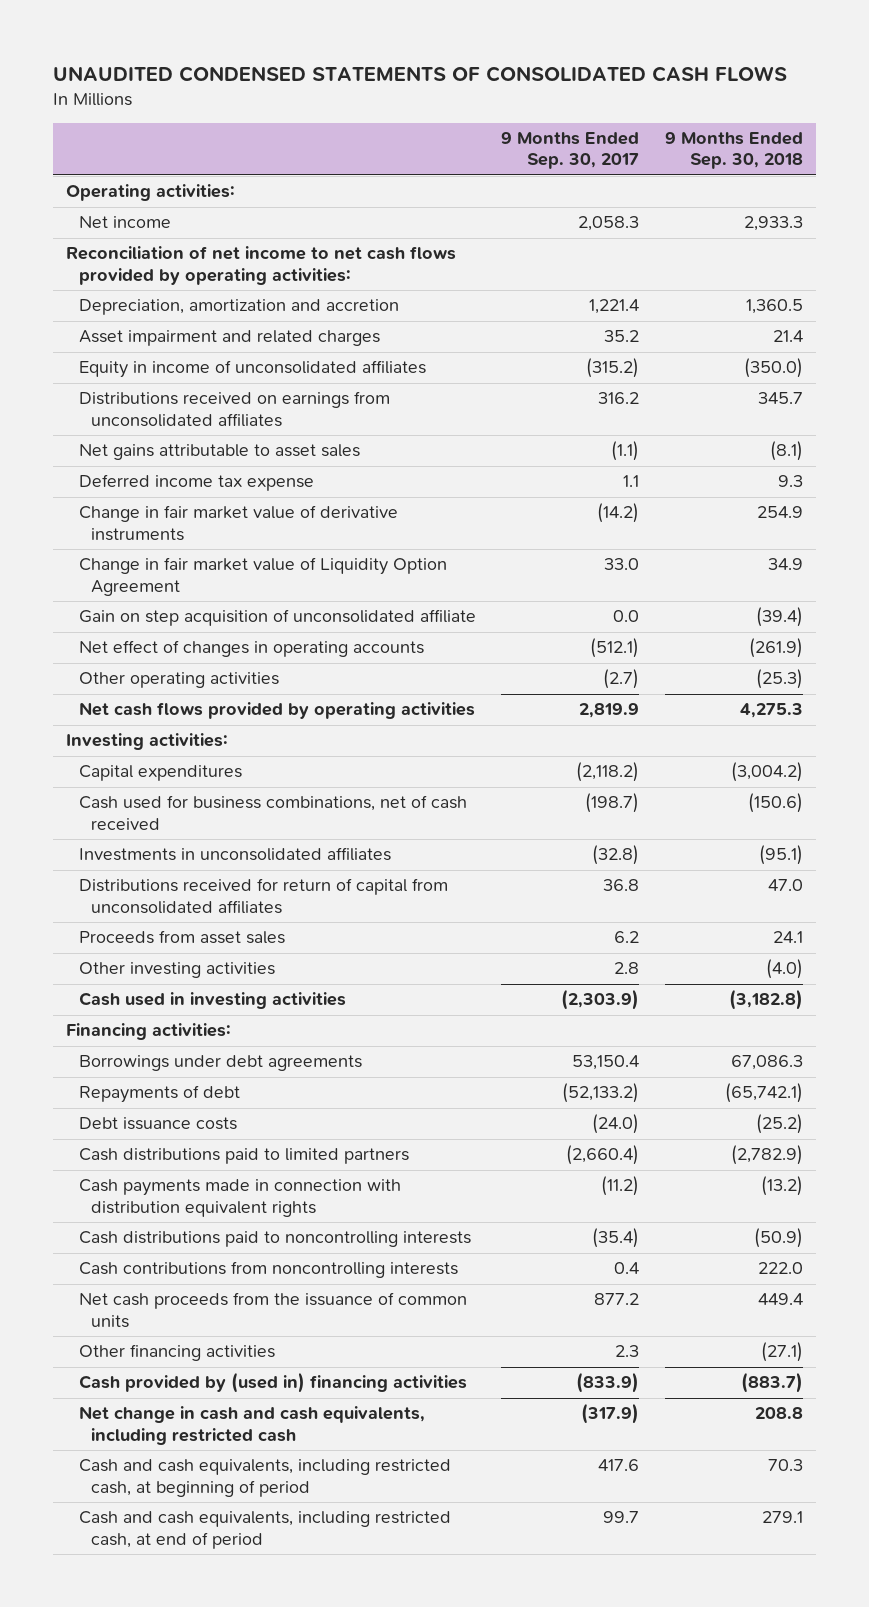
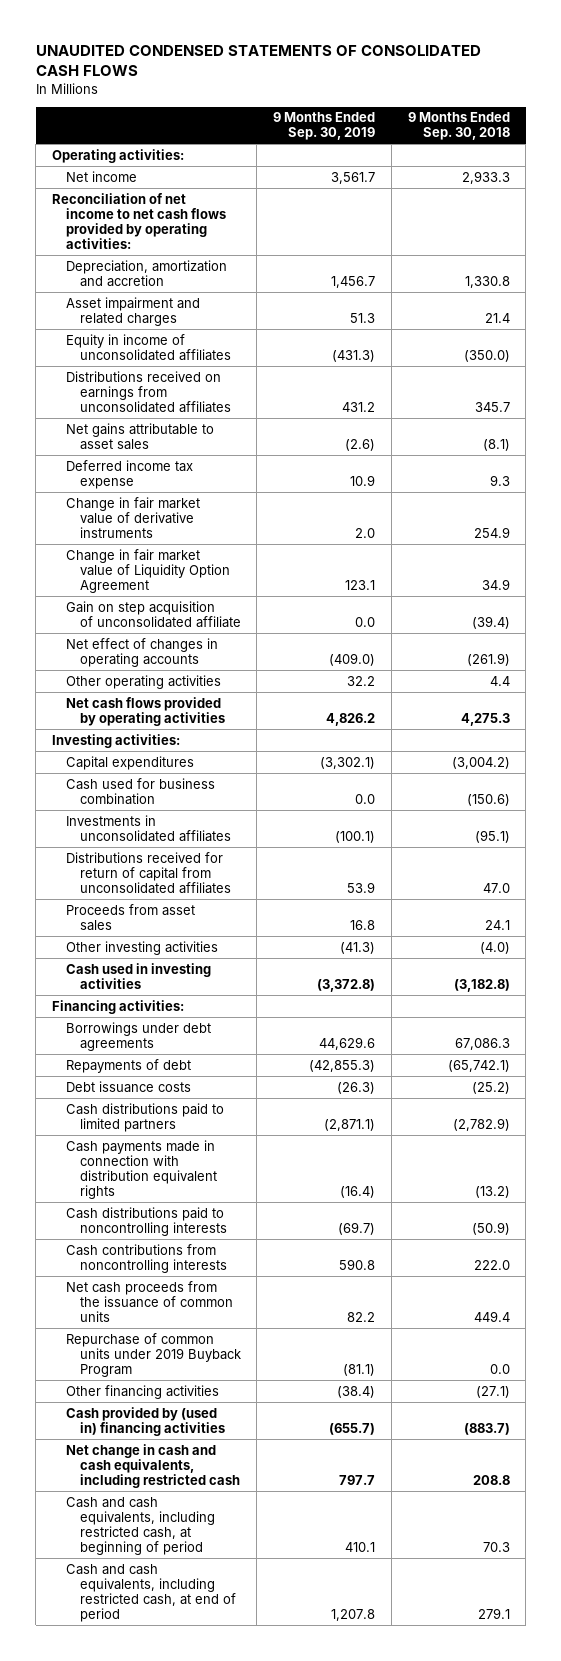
- | 9 Months Ended Sep. 30, 2017 | 9 Months Ended Sep. 30, 2018
+ | 9 Months Ended Sep. 30, 2019 | 9 Months Ended Sep. 30, 2018
- Depreciation, amortization and accretion | 1,221.4 | 1,360.5
+ Depreciation, amortization and accretion | 1,456.7 | 1,330.8
- Other operating activities | (2.7) | (25.3)
+ Other operating activities | 32.2 | 4.4
- Cash used for business combinations, net of cash received | (198.7) | (150.6)
+ Cash used for business combination | 0.0 | (150.6)
+ Repurchase of common units under 2019 Buyback Program | (81.1) | 0.0

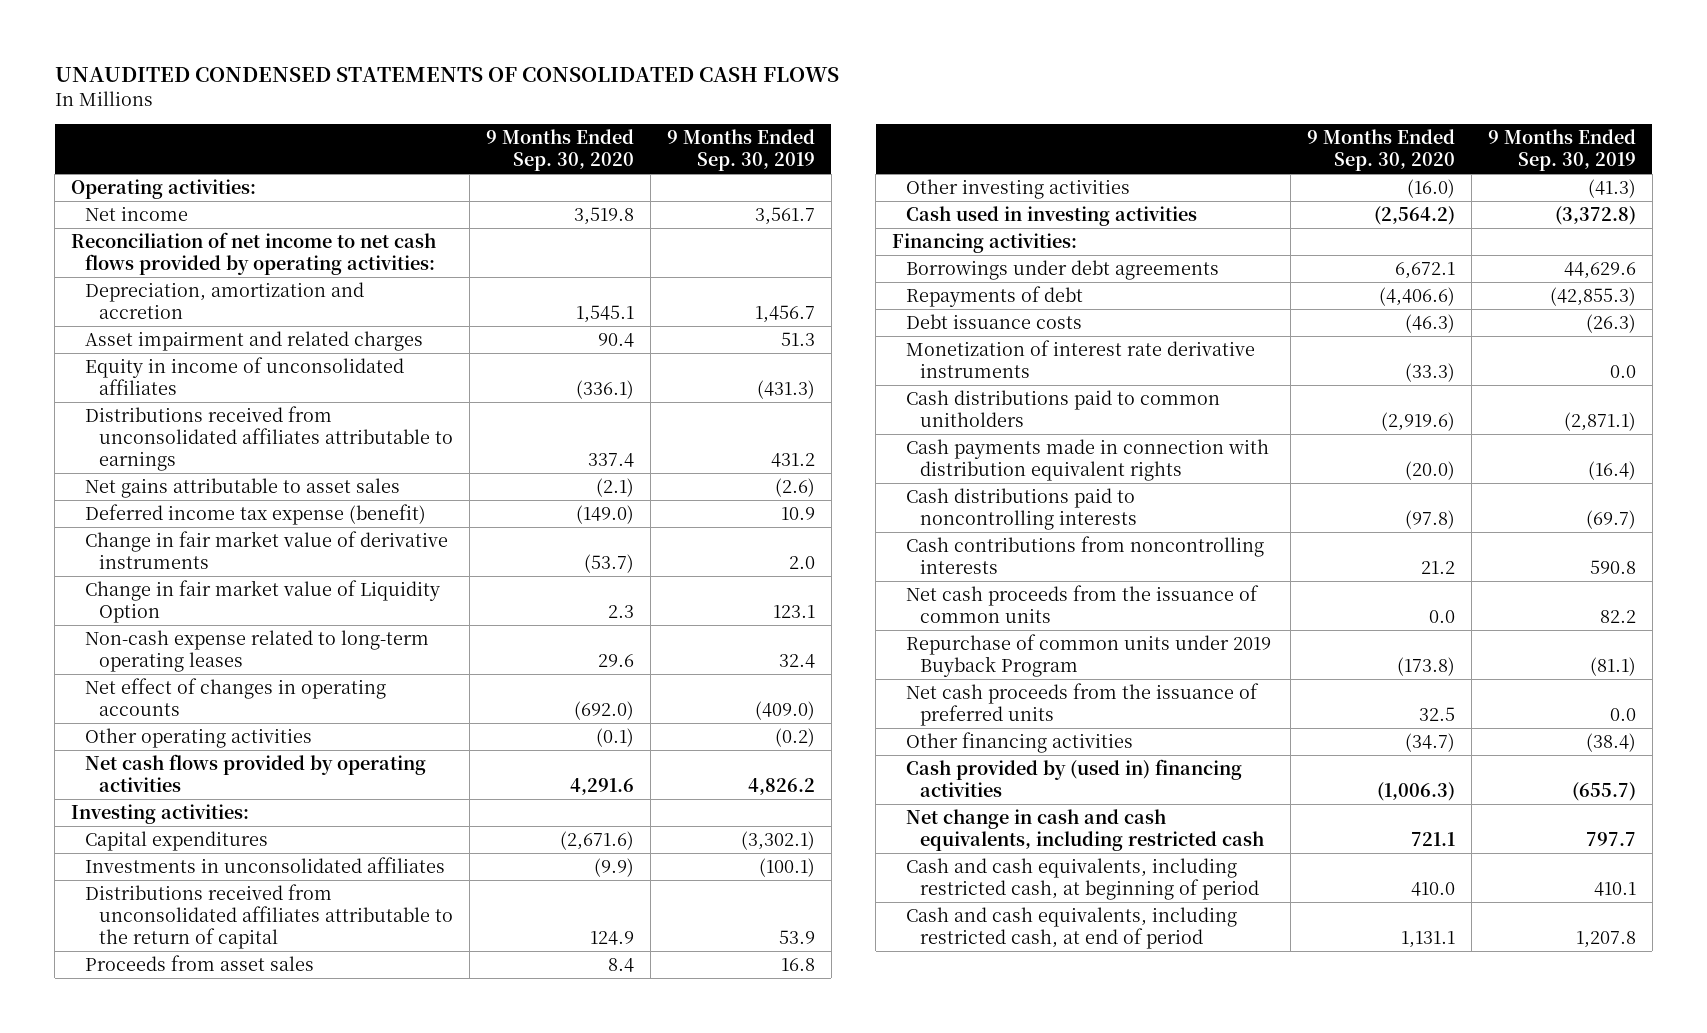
- | 9 Months Ended Sep. 30, 2019 | 9 Months Ended Sep. 30, 2018
+ | 9 Months Ended Sep. 30, 2020 | 9 Months Ended Sep. 30, 2019
- Distributions received on earnings from unconsolidated affiliates | 431.2 | 345.7
+ Distributions received from unconsolidated affiliates attributable to earnings | 337.4 | 431.2
- Deferred income tax expense | 10.9 | 9.3
+ Deferred income tax expense (benefit) | (149.0) | 10.9
- Change in fair market value of Liquidity Option Agreement | 123.1 | 34.9
- Gain on step acquisition of unconsolidated affiliate | 0.0 | (39.4)
+ Change in fair market value of Liquidity Option | 2.3 | 123.1
+ Non-cash expense related to long-term operating leases | 29.6 | 32.4
- Other operating activities | 32.2 | 4.4
+ Other operating activities | (0.1) | (0.2)
- Cash used for business combination | 0.0 | (150.6)
- Distributions received for return of capital from unconsolidated affiliates | 53.9 | 47.0
+ Distributions received from unconsolidated affiliates attributable to the return of capital | 124.9 | 53.9
- Cash distributions paid to limited partners | (2,871.1) | (2,782.9)
+ Monetization of interest rate derivative instruments | (33.3) | 0.0
+ Cash distributions paid to common unitholders | (2,919.6) | (2,871.1)
+ Net cash proceeds from the issuance of preferred units | 32.5 | 0.0

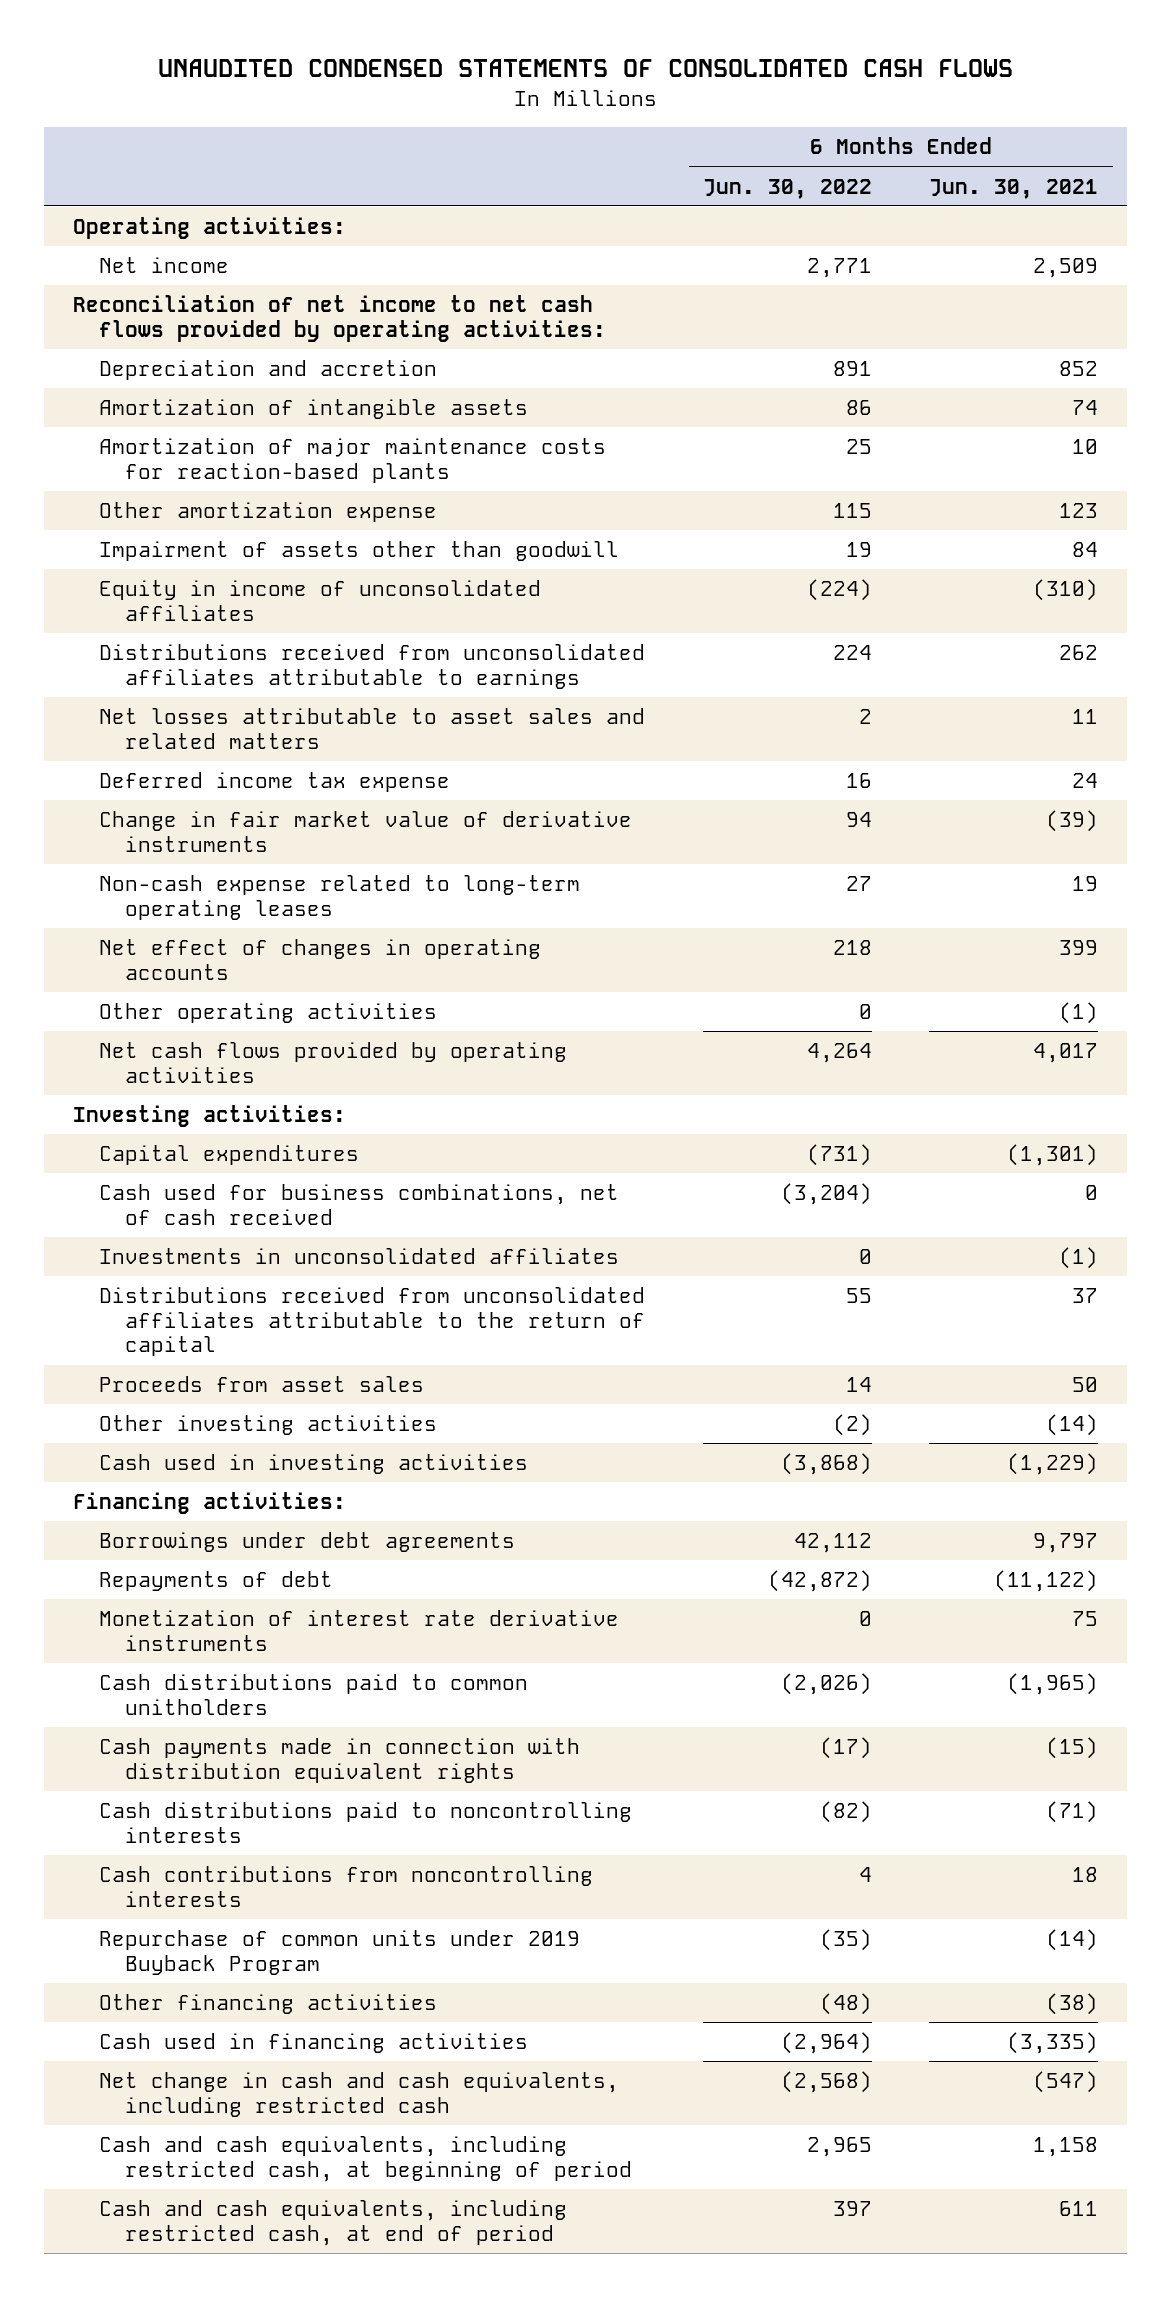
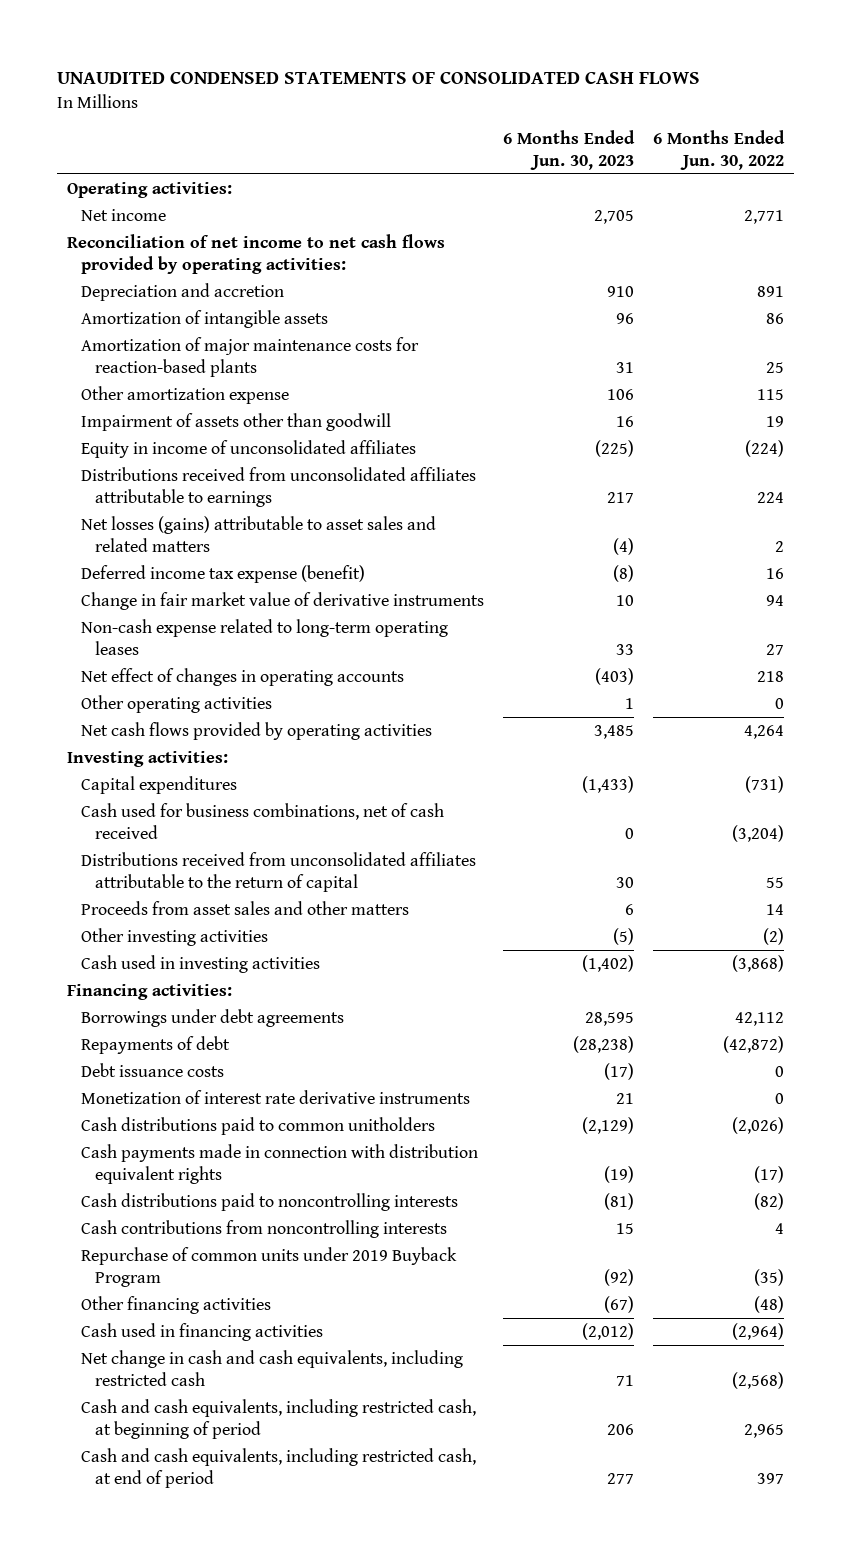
- | 6 Months Ended Jun. 30, 2022 | 6 Months Ended Jun. 30, 2021
+ | 6 Months Ended Jun. 30, 2023 | 6 Months Ended Jun. 30, 2022
- Net losses attributable to asset sales and related matters | 2 | 11
- Deferred income tax expense | 16 | 24
+ Net losses (gains) attributable to asset sales and related matters | (4) | 2
+ Deferred income tax expense (benefit) | (8) | 16
- Investments in unconsolidated affiliates | 0 | (1)
- Proceeds from asset sales | 14 | 50
+ Proceeds from asset sales and other matters | 6 | 14
+ Debt issuance costs | (17) | 0

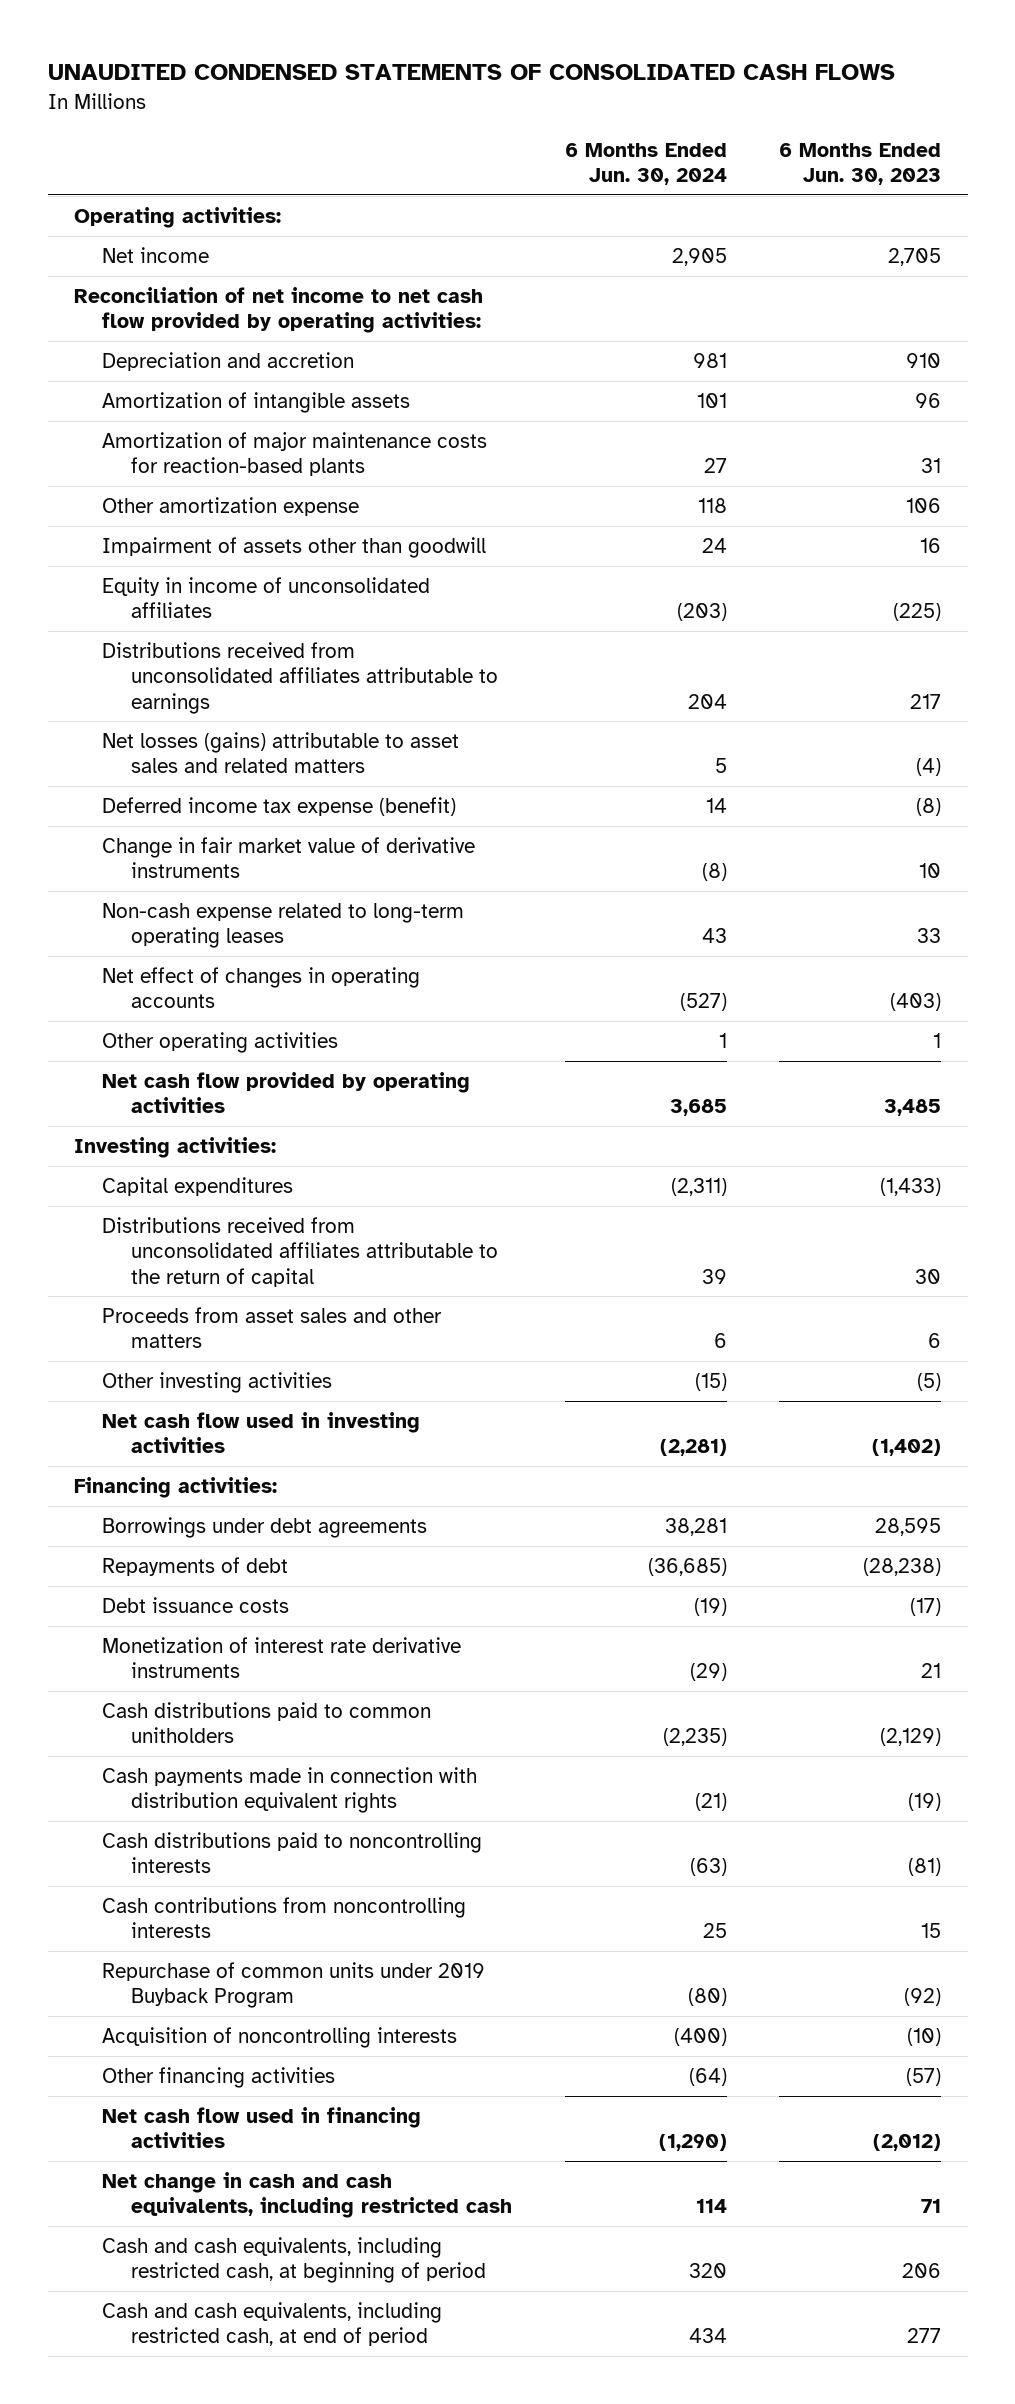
- | 6 Months Ended Jun. 30, 2023 | 6 Months Ended Jun. 30, 2022
+ | 6 Months Ended Jun. 30, 2024 | 6 Months Ended Jun. 30, 2023
- Reconciliation of net income to net cash flows provided by operating activities:
+ Reconciliation of net income to net cash flow provided by operating activities:
- Net cash flows provided by operating activities | 3,485 | 4,264
+ Net cash flow provided by operating activities | 3,685 | 3,485
- Cash used for business combinations, net of cash received | 0 | (3,204)
- Cash used in investing activities | (1,402) | (3,868)
+ Net cash flow used in investing activities | (2,281) | (1,402)
- Other financing activities | (67) | (48)
- Cash used in financing activities | (2,012) | (2,964)
+ Acquisition of noncontrolling interests | (400) | (10)
+ Other financing activities | (64) | (57)
+ Net cash flow used in financing activities | (1,290) | (2,012)

